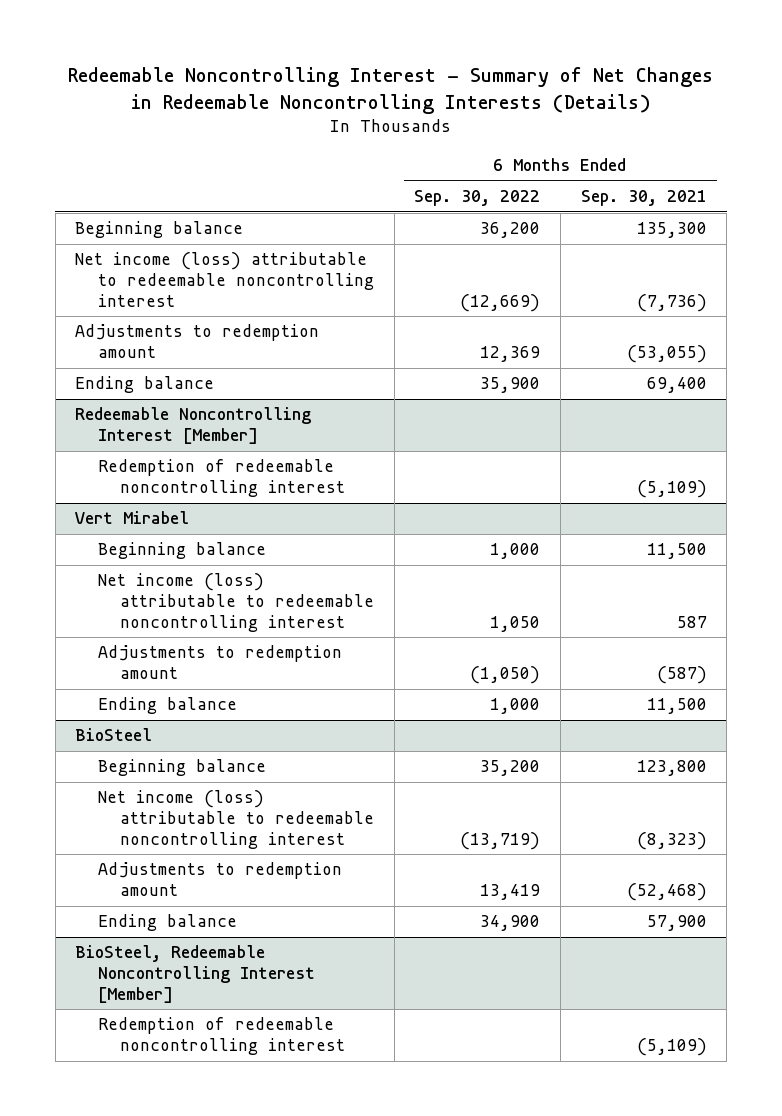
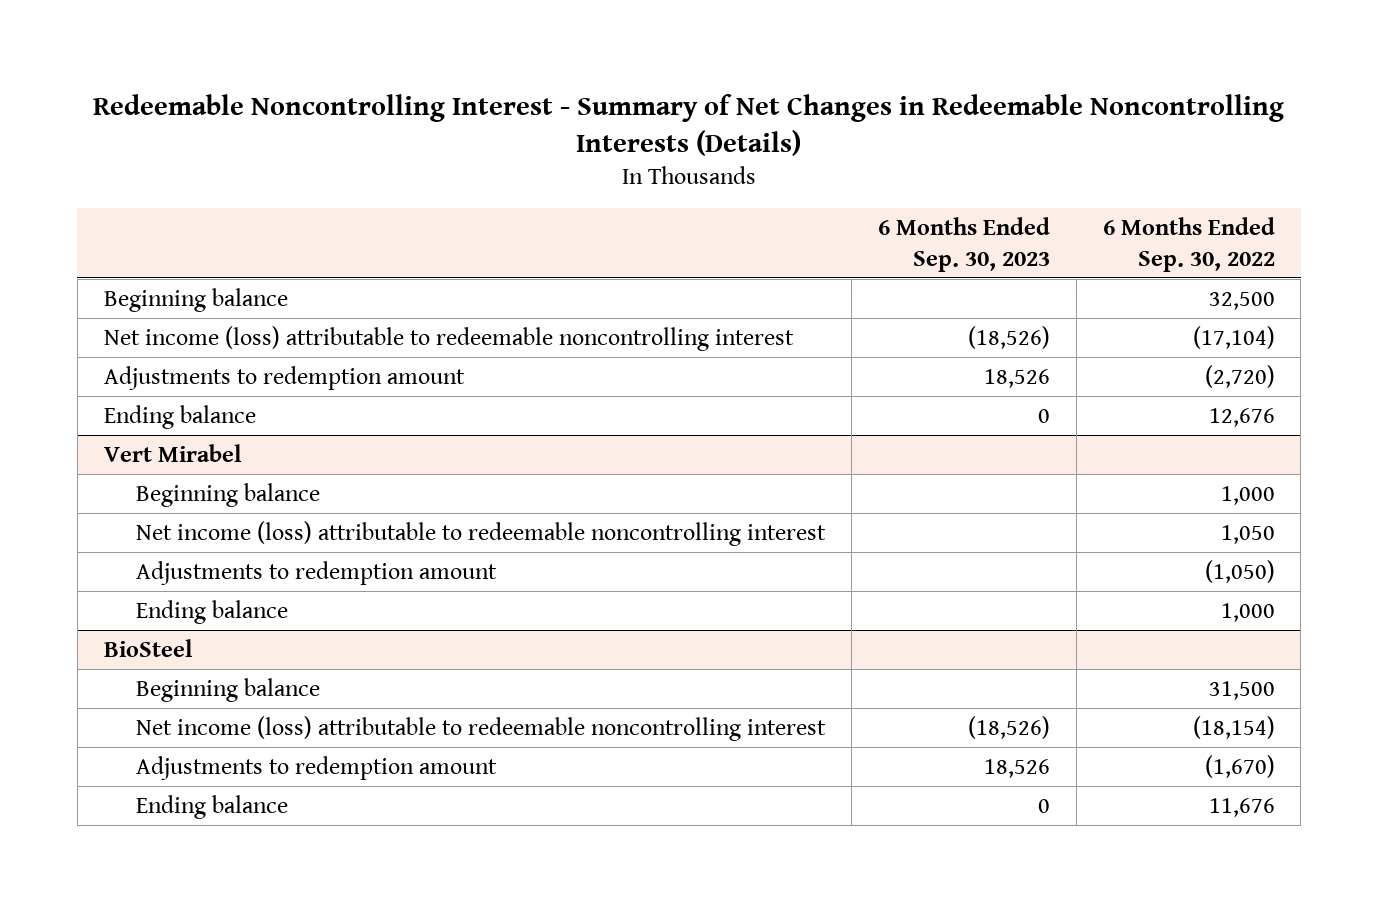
- | 6 Months Ended Sep. 30, 2022 | 6 Months Ended Sep. 30, 2021
+ | 6 Months Ended Sep. 30, 2023 | 6 Months Ended Sep. 30, 2022
- Beginning balance | 36,200 | 135,300
- Net income (loss) attributable to redeemable noncontrolling interest | (12,669) | (7,736)
- Adjustments to redemption amount | 12,369 | (53,055)
- Ending balance | 35,900 | 69,400
- Redeemable Noncontrolling Interest [Member]
- Redemption of redeemable noncontrolling interest | | (5,109)
+ Beginning balance | | 32,500
+ Net income (loss) attributable to redeemable noncontrolling interest | (18,526) | (17,104)
+ Adjustments to redemption amount | 18,526 | (2,720)
+ Ending balance | 0 | 12,676
@ BioSteel
- Beginning balance | 35,200 | 123,800
- Net income (loss) attributable to redeemable noncontrolling interest | (13,719) | (8,323)
- Adjustments to redemption amount | 13,419 | (52,468)
- Ending balance | 34,900 | 57,900
- BioSteel, Redeemable Noncontrolling Interest [Member]
- Redemption of redeemable noncontrolling interest | | (5,109)
@ BioSteel
+ Beginning balance | | 31,500
+ Net income (loss) attributable to redeemable noncontrolling interest | (18,526) | (18,154)
+ Adjustments to redemption amount | 18,526 | (1,670)
+ Ending balance | 0 | 11,676

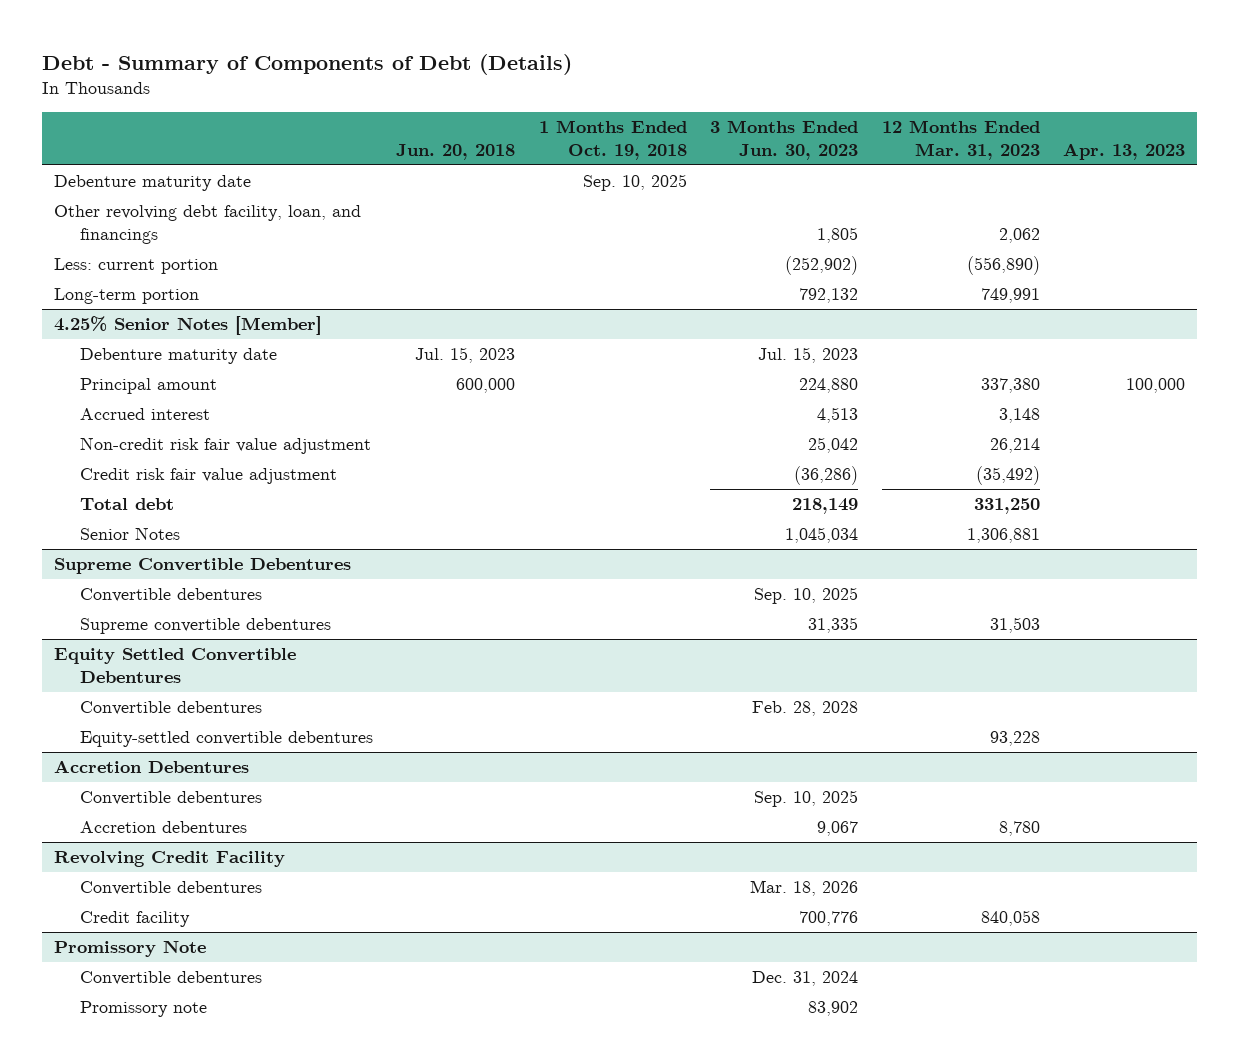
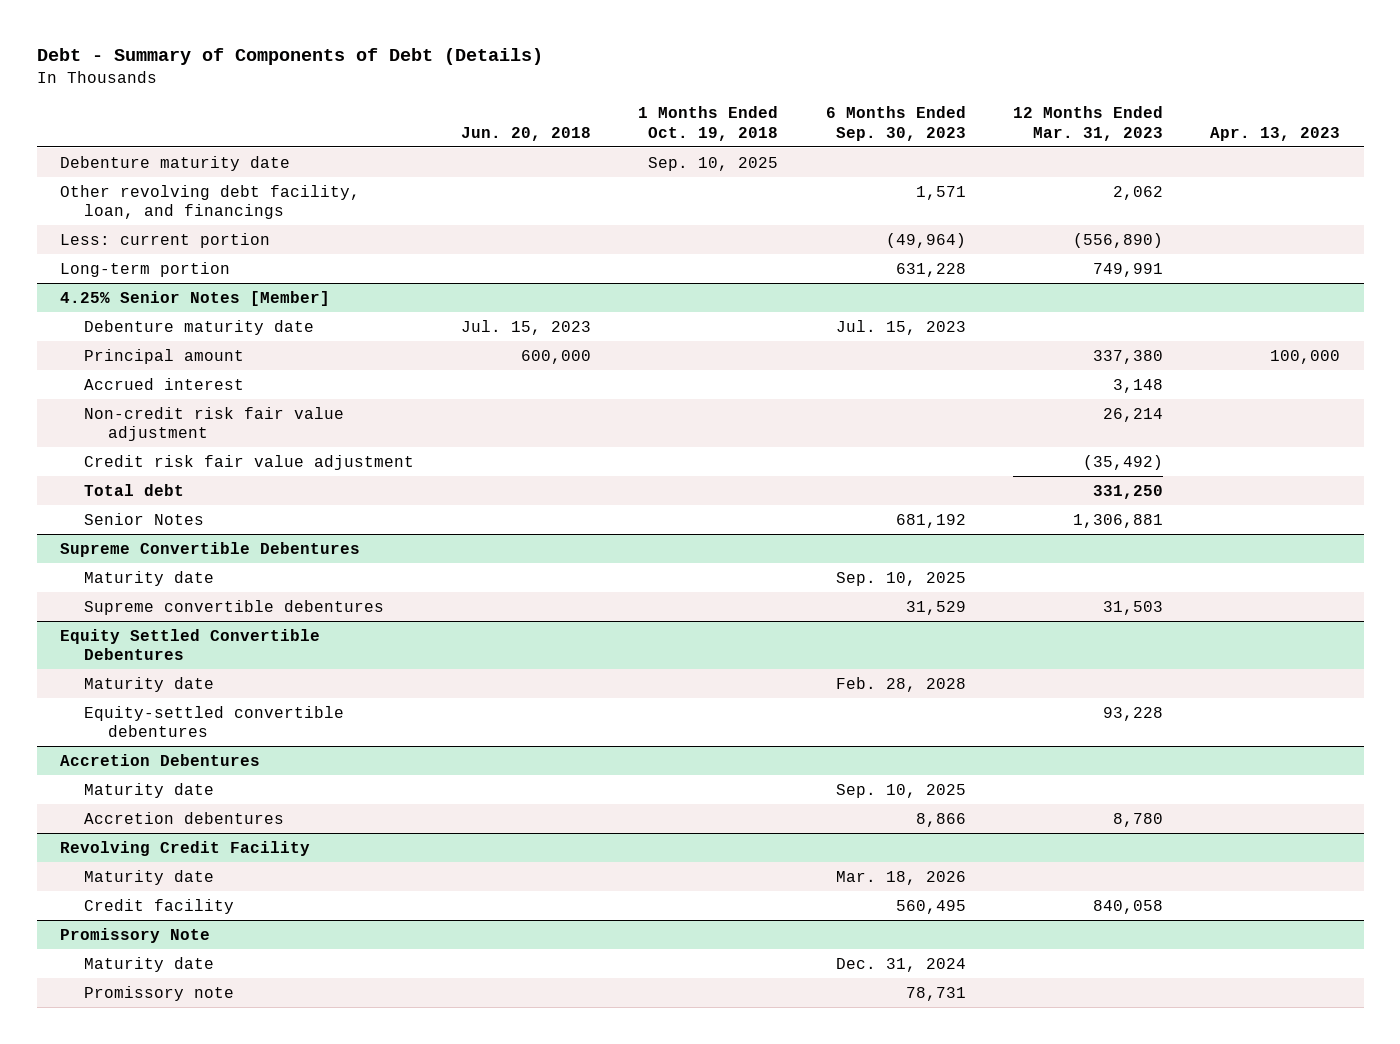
- | Jun. 20, 2018 | 1 Months Ended Oct. 19, 2018 | 3 Months Ended Jun. 30, 2023 | 12 Months Ended Mar. 31, 2023 | Apr. 13, 2023
+ | Jun. 20, 2018 | 1 Months Ended Oct. 19, 2018 | 6 Months Ended Sep. 30, 2023 | 12 Months Ended Mar. 31, 2023 | Apr. 13, 2023
@ Supreme Convertible Debentures
- Convertible debentures | | | Sep. 10, 2025 | |
+ Maturity date | | | Sep. 10, 2025 | |
@ Equity Settled Convertible Debentures
- Convertible debentures | | | Feb. 28, 2028 | |
+ Maturity date | | | Feb. 28, 2028 | |
@ Accretion Debentures
- Convertible debentures | | | Sep. 10, 2025 | |
+ Maturity date | | | Sep. 10, 2025 | |
@ Revolving Credit Facility
- Convertible debentures | | | Mar. 18, 2026 | |
+ Maturity date | | | Mar. 18, 2026 | |
@ Promissory Note
- Convertible debentures | | | Dec. 31, 2024 | |
+ Maturity date | | | Dec. 31, 2024 | |

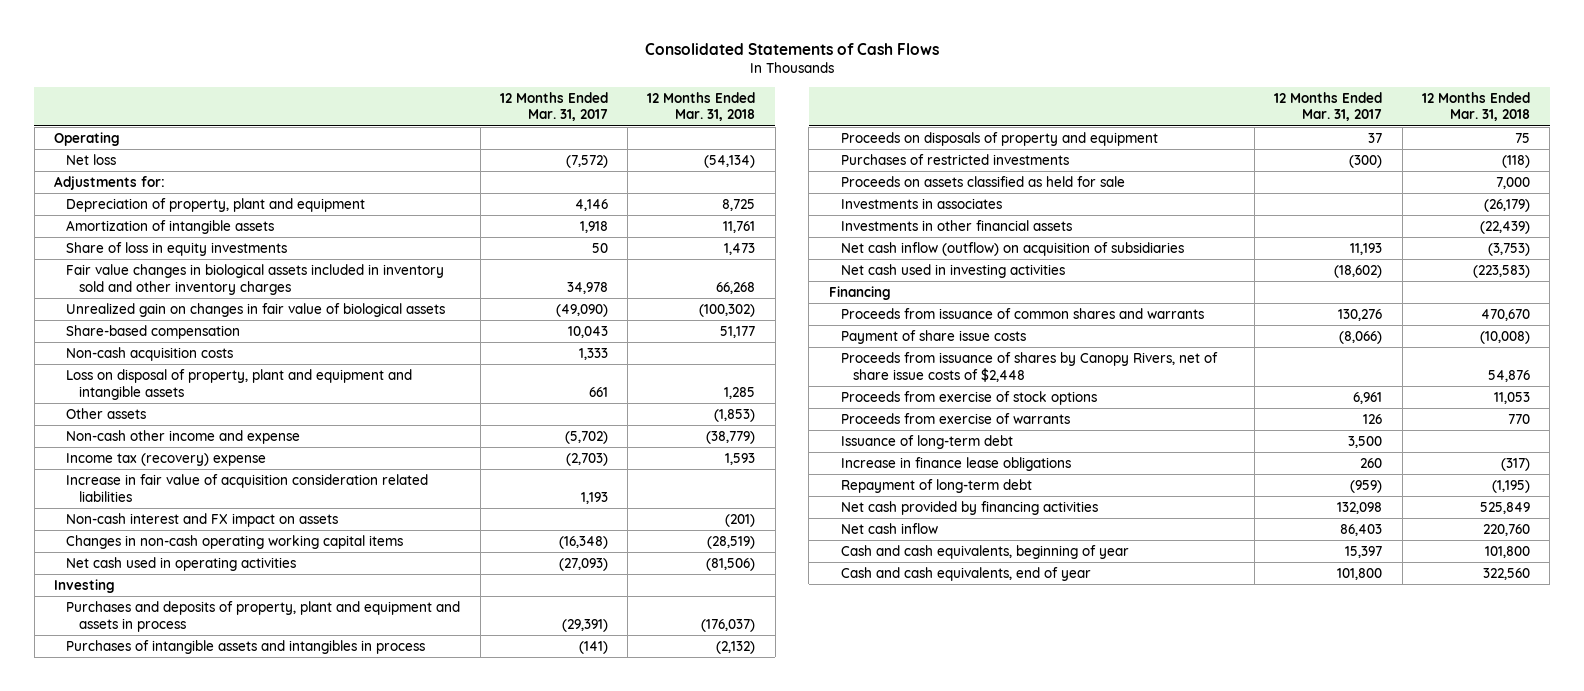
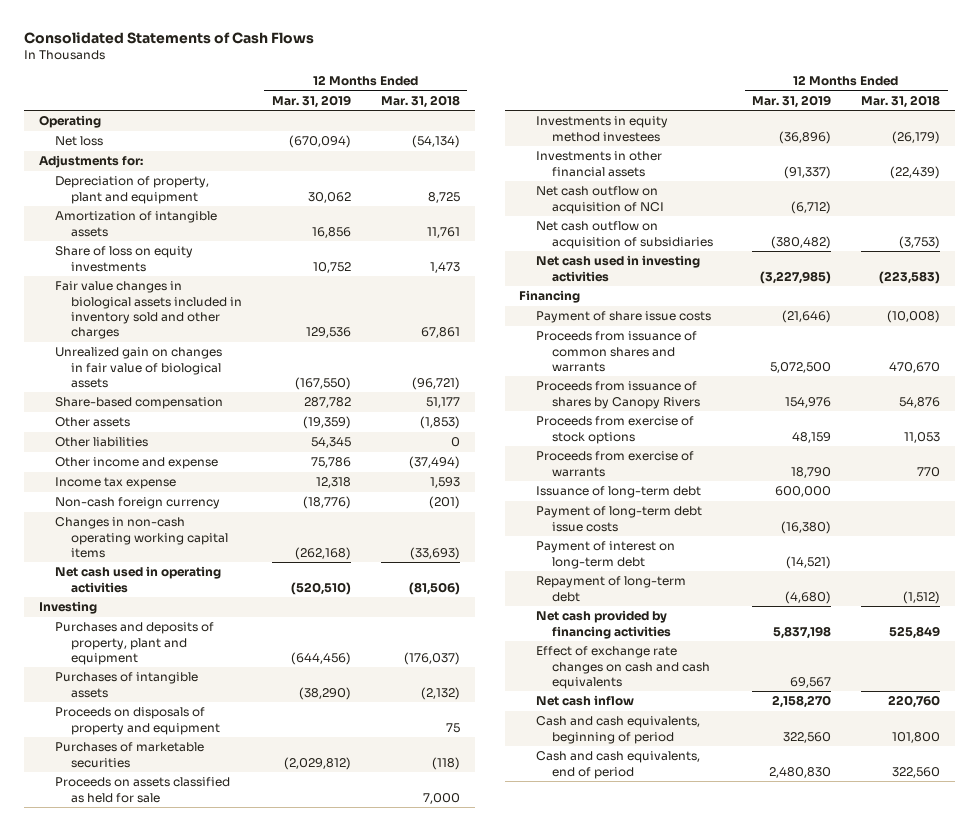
- | 12 Months Ended Mar. 31, 2017 | 12 Months Ended Mar. 31, 2018
+ | 12 Months Ended Mar. 31, 2019 | 12 Months Ended Mar. 31, 2018
- Share of loss in equity investments | 50 | 1,473
- Fair value changes in biological assets included in inventory sold and other inventory charges | 34,978 | 66,268
- Unrealized gain on changes in fair value of biological assets | (49,090) | (100,302)
+ Share of loss on equity investments | 10,752 | 1,473
+ Fair value changes in biological assets included in inventory sold and other charges | 129,536 | 67,861
+ Unrealized gain on changes in fair value of biological assets | (167,550) | (96,721)
- Non-cash acquisition costs | 1,333 |
- Loss on disposal of property, plant and equipment and intangible assets | 661 | 1,285
- Non-cash other income and expense | (5,702) | (38,779)
- Income tax (recovery) expense | (2,703) | 1,593
- Increase in fair value of acquisition consideration related liabilities | 1,193 |
- Non-cash interest and FX impact on assets | | (201)
- Changes in non-cash operating working capital items | (16,348) | (28,519)
+ Other liabilities | 54,345 | 0
+ Other income and expense | 75,786 | (37,494)
+ Income tax expense | 12,318 | 1,593
+ Non-cash foreign currency | (18,776) | (201)
+ Changes in non-cash operating working capital items | (262,168) | (33,693)
- Purchases and deposits of property, plant and equipment and assets in process | (29,391) | (176,037)
- Purchases of intangible assets and intangibles in process | (141) | (2,132)
+ Purchases and deposits of property, plant and equipment | (644,456) | (176,037)
+ Purchases of intangible assets | (38,290) | (2,132)
- Purchases of restricted investments | (300) | (118)
+ Purchases of marketable securities | (2,029,812) | (118)
- Investments in associates | | (26,179)
+ Investments in equity method investees | (36,896) | (26,179)
- Net cash inflow (outflow) on acquisition of subsidiaries | 11,193 | (3,753)
+ Net cash outflow on acquisition of NCI | (6,712) |
+ Net cash outflow on acquisition of subsidiaries | (380,482) | (3,753)
- Proceeds from issuance of shares by Canopy Rivers, net of share issue costs of $2,448 | | 54,876
moved down: Proceeds from issuance of common shares and warrants | 5,072,500 | 470,670
+ Proceeds from issuance of shares by Canopy Rivers | 154,976 | 54,876
- Increase in finance lease obligations | 260 | (317)
- Repayment of long-term debt | (959) | (1,195)
+ Payment of long-term debt issue costs | (16,380) |
+ Payment of interest on long-term debt | (14,521) |
+ Repayment of long-term debt | (4,680) | (1,512)
+ Effect of exchange rate changes on cash and cash equivalents | 69,567 |
- Cash and cash equivalents, beginning of year | 15,397 | 101,800
- Cash and cash equivalents, end of year | 101,800 | 322,560
+ Cash and cash equivalents, beginning of period | 322,560 | 101,800
+ Cash and cash equivalents, end of period | 2,480,830 | 322,560

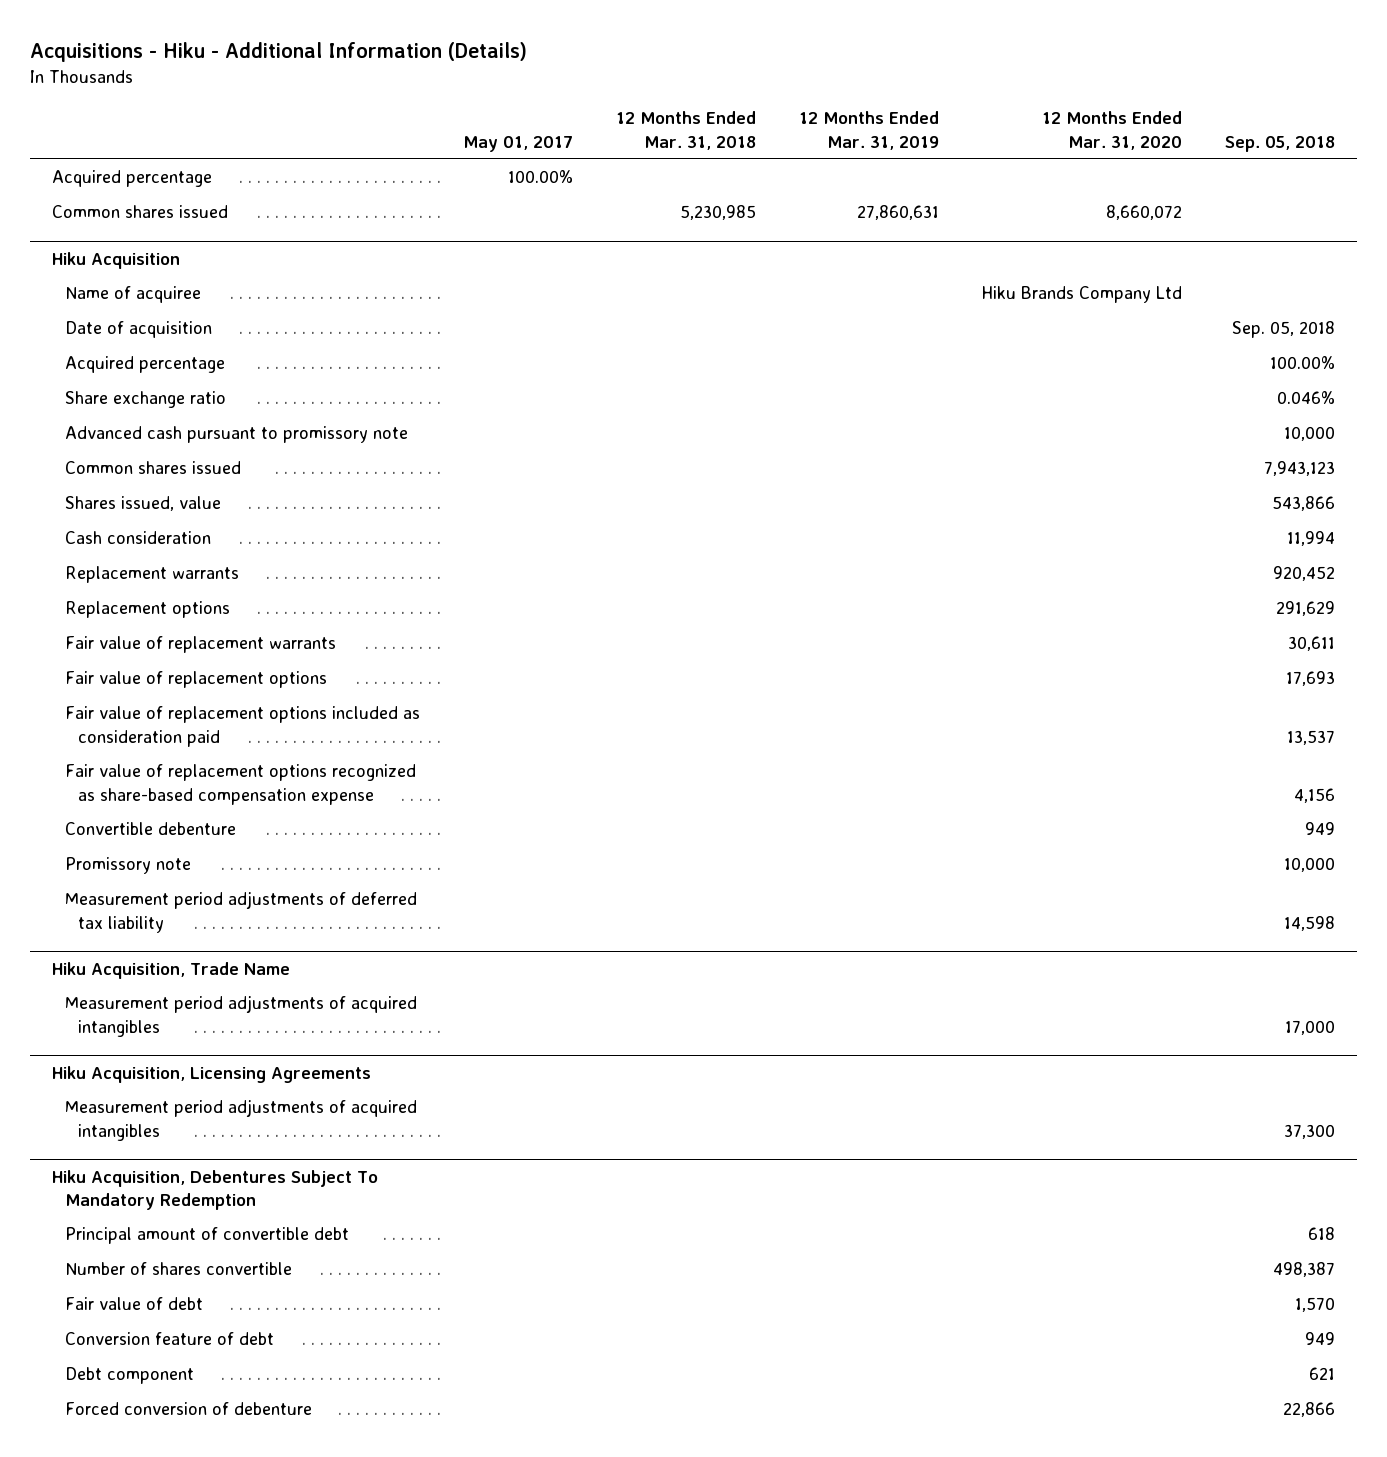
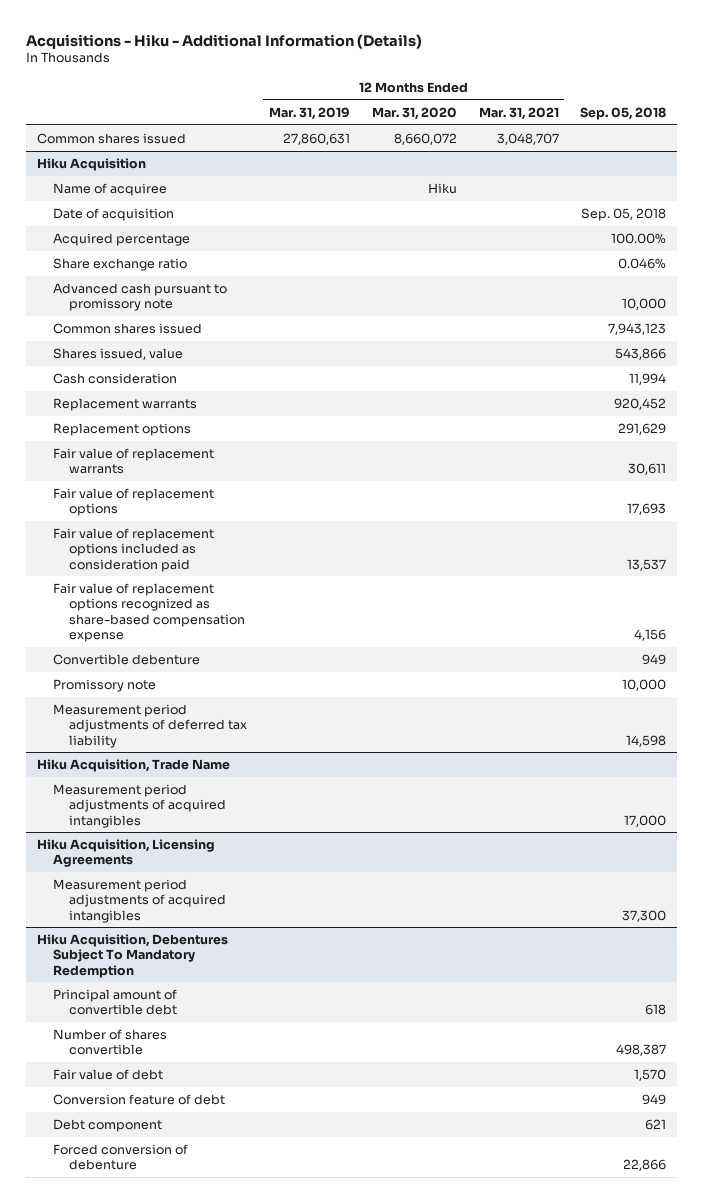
- | May 01, 2017 | 12 Months Ended Mar. 31, 2018 | 12 Months Ended Mar. 31, 2019 | 12 Months Ended Mar. 31, 2020 | Sep. 05, 2018
+ | 12 Months Ended Mar. 31, 2019 | 12 Months Ended Mar. 31, 2020 | 12 Months Ended Mar. 31, 2021 | Sep. 05, 2018
- Acquired percentage | 100.00% | | | |
@ Hiku Acquisition
- Name of acquiree | | | | Hiku Brands Company Ltd |
+ Name of acquiree | | Hiku | |

